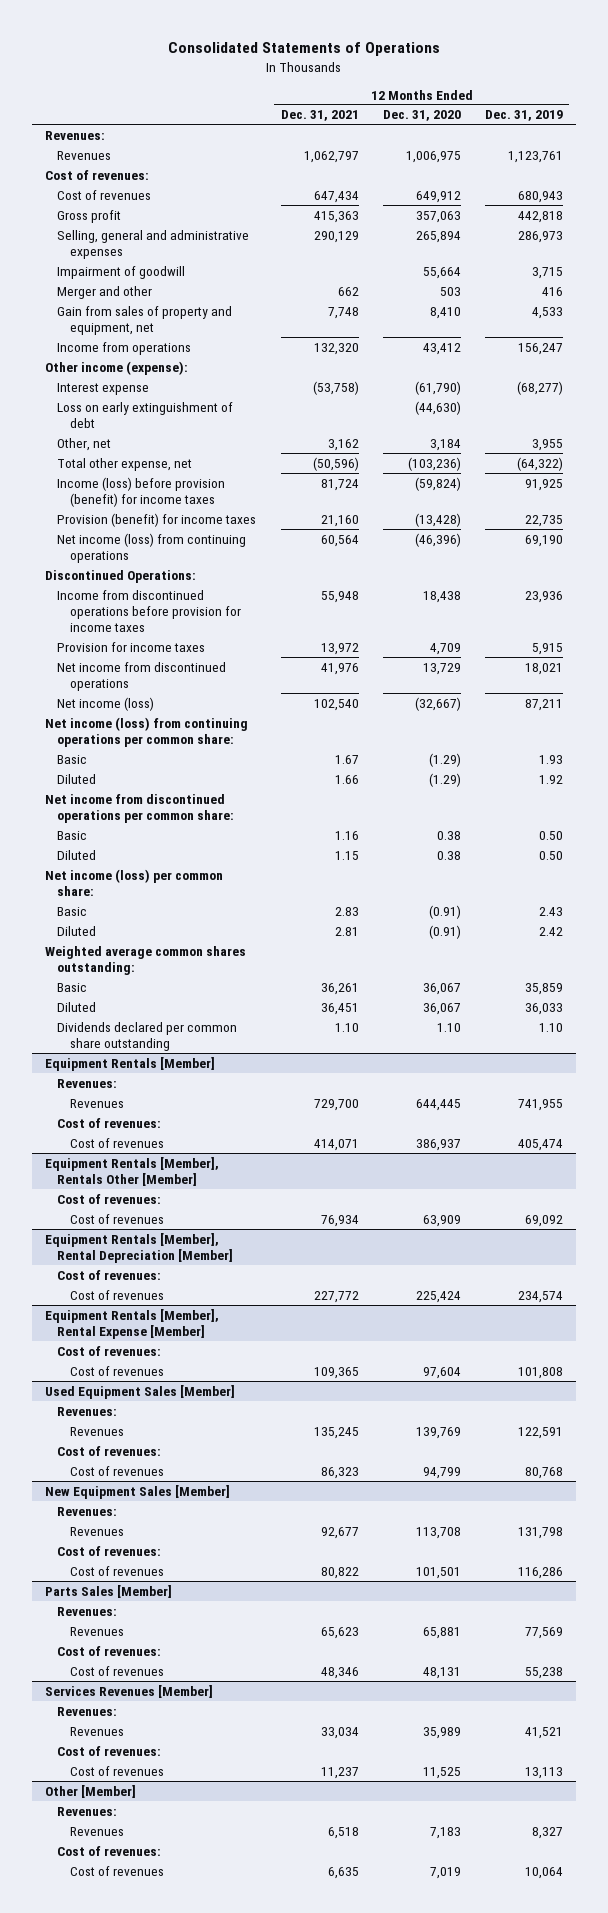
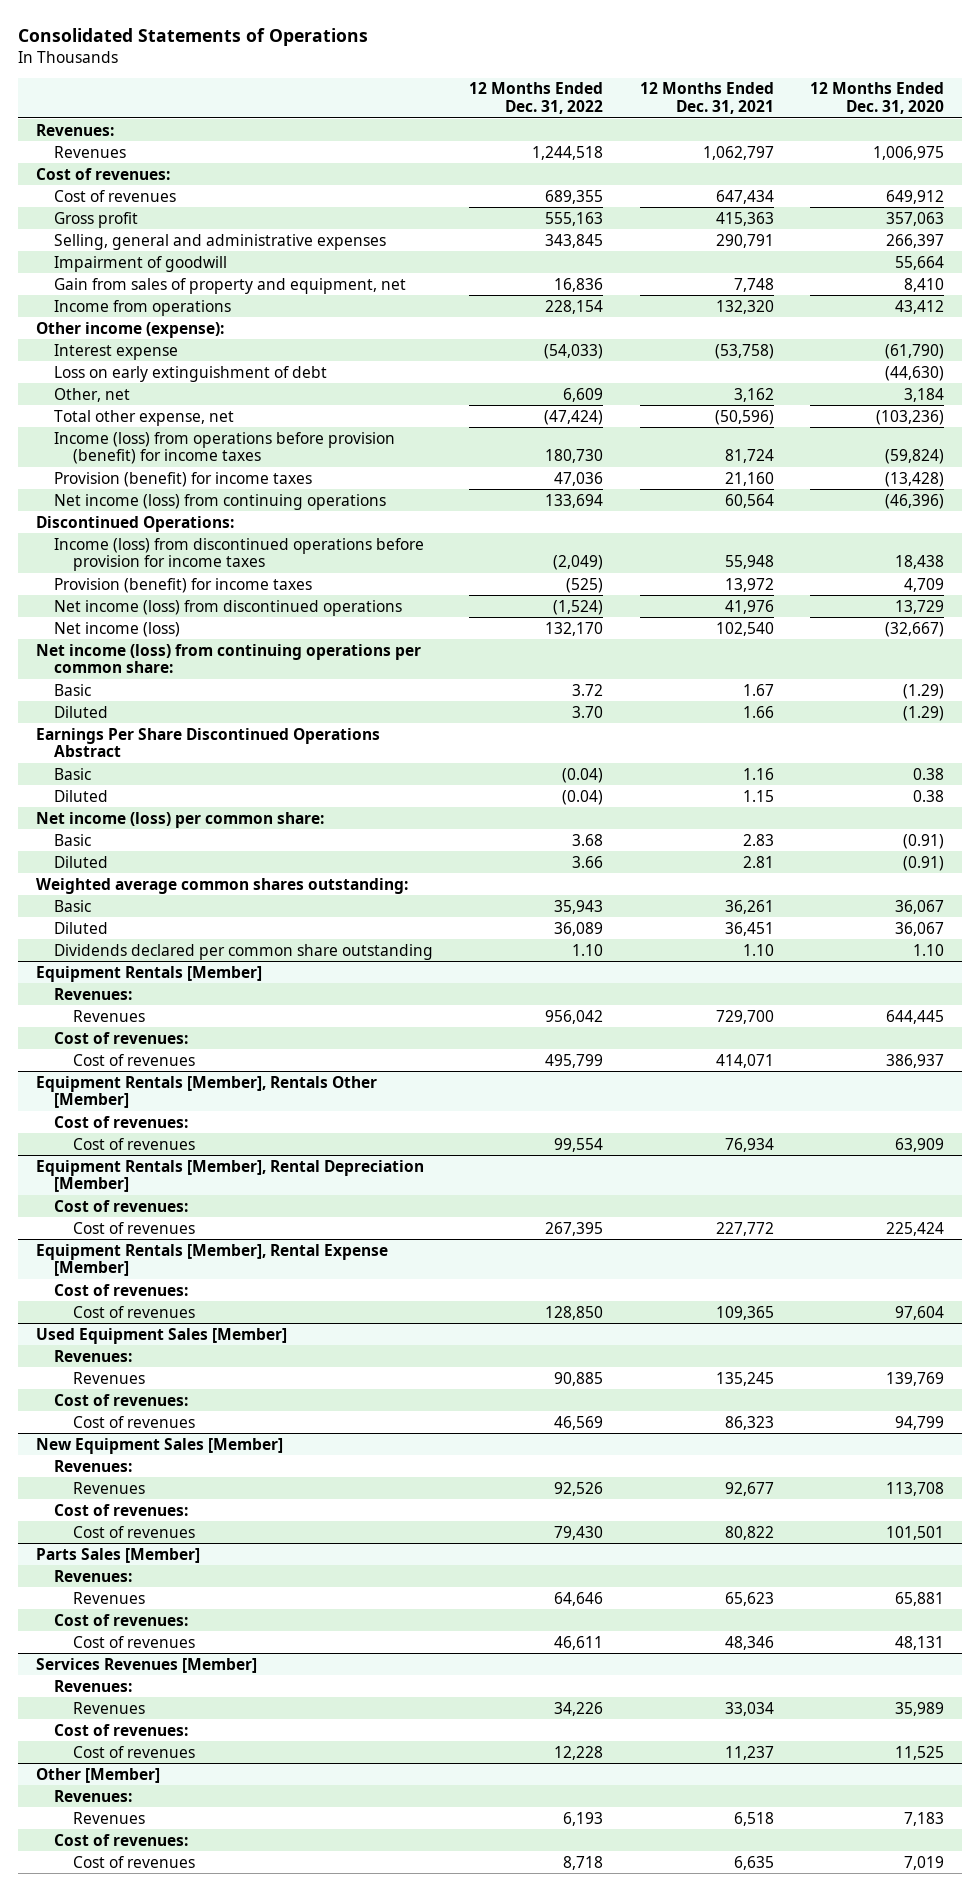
- | 12 Months Ended Dec. 31, 2021 | 12 Months Ended Dec. 31, 2020 | 12 Months Ended Dec. 31, 2019
+ | 12 Months Ended Dec. 31, 2022 | 12 Months Ended Dec. 31, 2021 | 12 Months Ended Dec. 31, 2020
- Selling, general and administrative expenses | 290,129 | 265,894 | 286,973
+ Selling, general and administrative expenses | 343,845 | 290,791 | 266,397
- Merger and other | 662 | 503 | 416
- Income (loss) before provision (benefit) for income taxes | 81,724 | (59,824) | 91,925
+ Income (loss) from operations before provision (benefit) for income taxes | 180,730 | 81,724 | (59,824)
- Income from discontinued operations before provision for income taxes | 55,948 | 18,438 | 23,936
- Provision for income taxes | 13,972 | 4,709 | 5,915
- Net income from discontinued operations | 41,976 | 13,729 | 18,021
+ Income (loss) from discontinued operations before provision for income taxes | (2,049) | 55,948 | 18,438
+ Provision (benefit) for income taxes | (525) | 13,972 | 4,709
+ Net income (loss) from discontinued operations | (1,524) | 41,976 | 13,729
- Net income from discontinued operations per common share:
+ Earnings Per Share Discontinued Operations Abstract

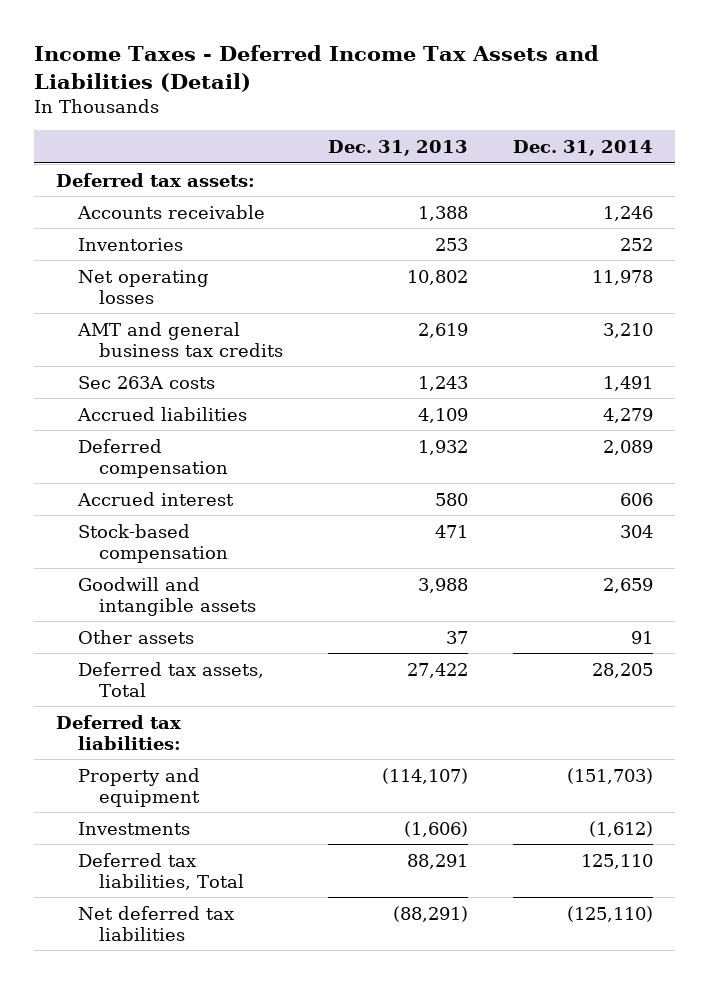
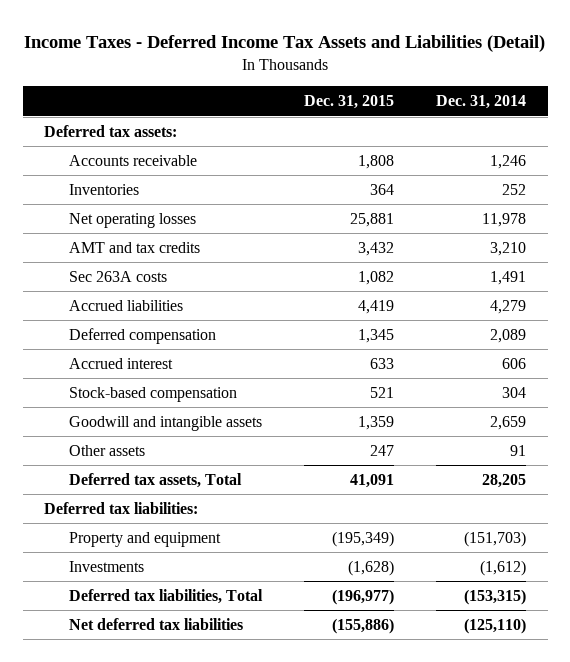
- | Dec. 31, 2013 | Dec. 31, 2014
+ | Dec. 31, 2015 | Dec. 31, 2014
- AMT and general business tax credits | 2,619 | 3,210
+ AMT and tax credits | 3,432 | 3,210
- Deferred tax liabilities, Total | 88,291 | 125,110
+ Deferred tax liabilities, Total | (196,977) | (153,315)

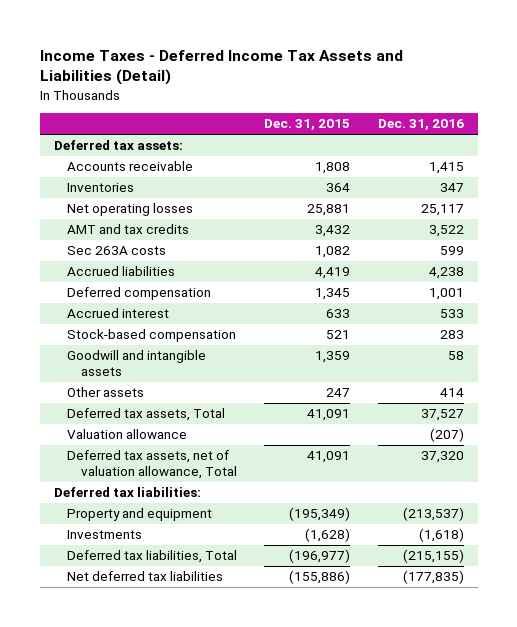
- | Dec. 31, 2015 | Dec. 31, 2014
+ | Dec. 31, 2015 | Dec. 31, 2016
+ Valuation allowance | | (207)
+ Deferred tax assets, net of valuation allowance, Total | 41,091 | 37,320

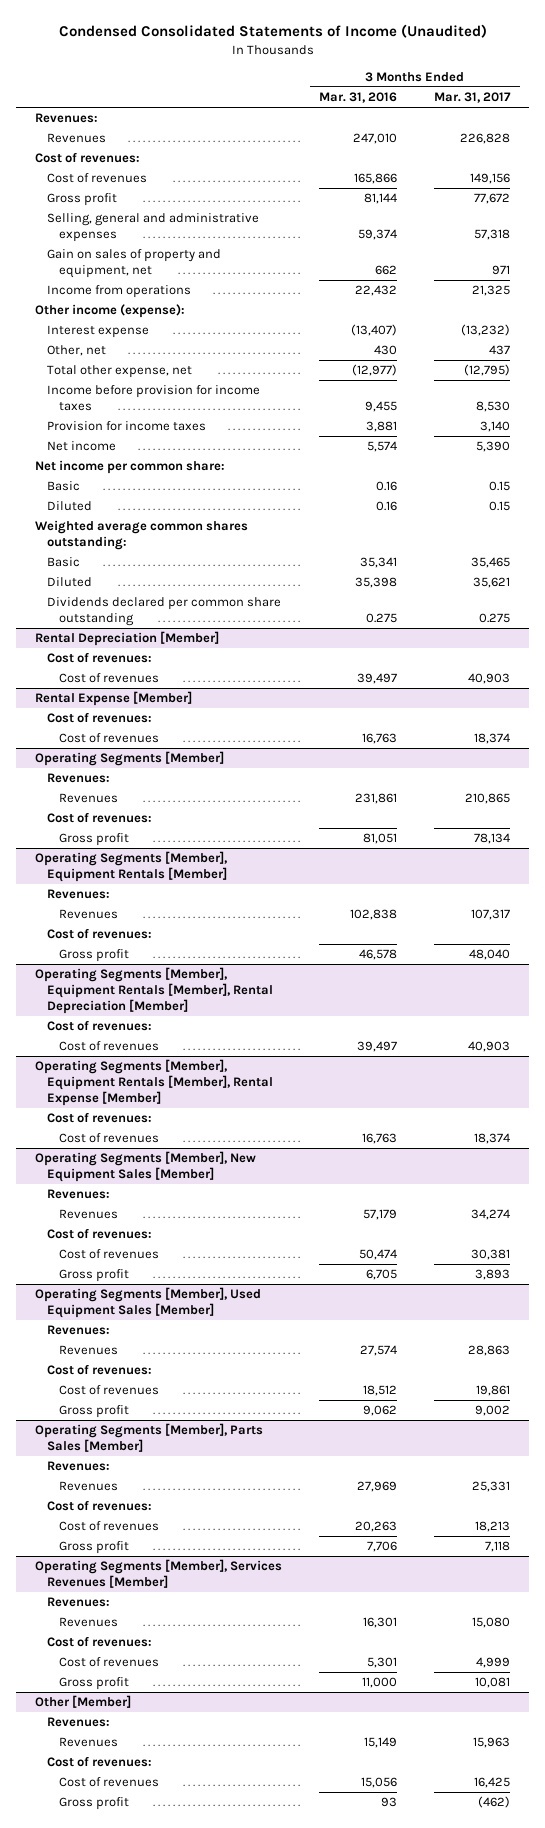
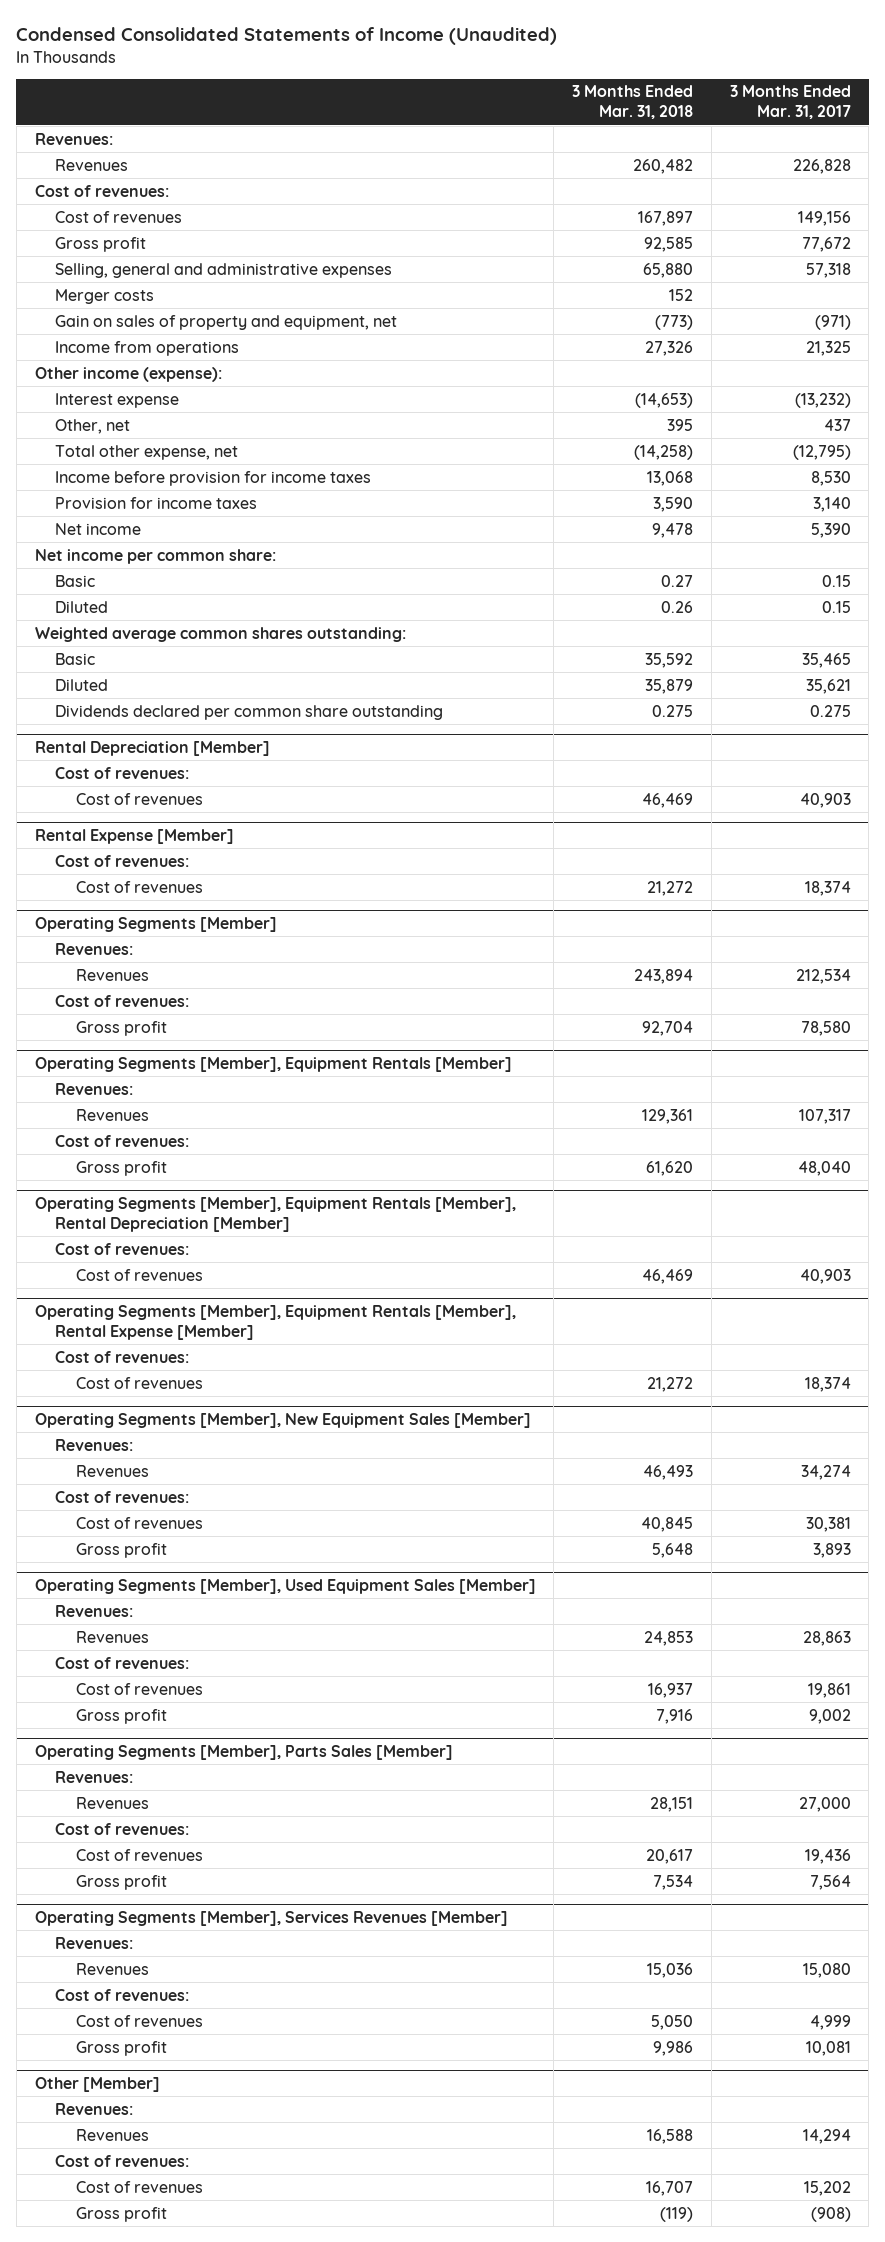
- | 3 Months Ended Mar. 31, 2016 | 3 Months Ended Mar. 31, 2017
+ | 3 Months Ended Mar. 31, 2018 | 3 Months Ended Mar. 31, 2017
- Gain on sales of property and equipment, net | 662 | 971
+ Merger costs | 152 |
+ Gain on sales of property and equipment, net | (773) | (971)
@ Operating Segments [Member]
- Revenues | 231,861 | 210,865
+ Revenues | 243,894 | 212,534
- Gross profit | 81,051 | 78,134
+ Gross profit | 92,704 | 78,580
@ Operating Segments [Member], Parts Sales [Member]
- Revenues | 27,969 | 25,331
+ Revenues | 28,151 | 27,000
- Cost of revenues | 20,263 | 18,213
- Gross profit | 7,706 | 7,118
+ Cost of revenues | 20,617 | 19,436
+ Gross profit | 7,534 | 7,564
@ Other [Member]
- Revenues | 15,149 | 15,963
+ Revenues | 16,588 | 14,294
- Cost of revenues | 15,056 | 16,425
- Gross profit | 93 | (462)
+ Cost of revenues | 16,707 | 15,202
+ Gross profit | (119) | (908)

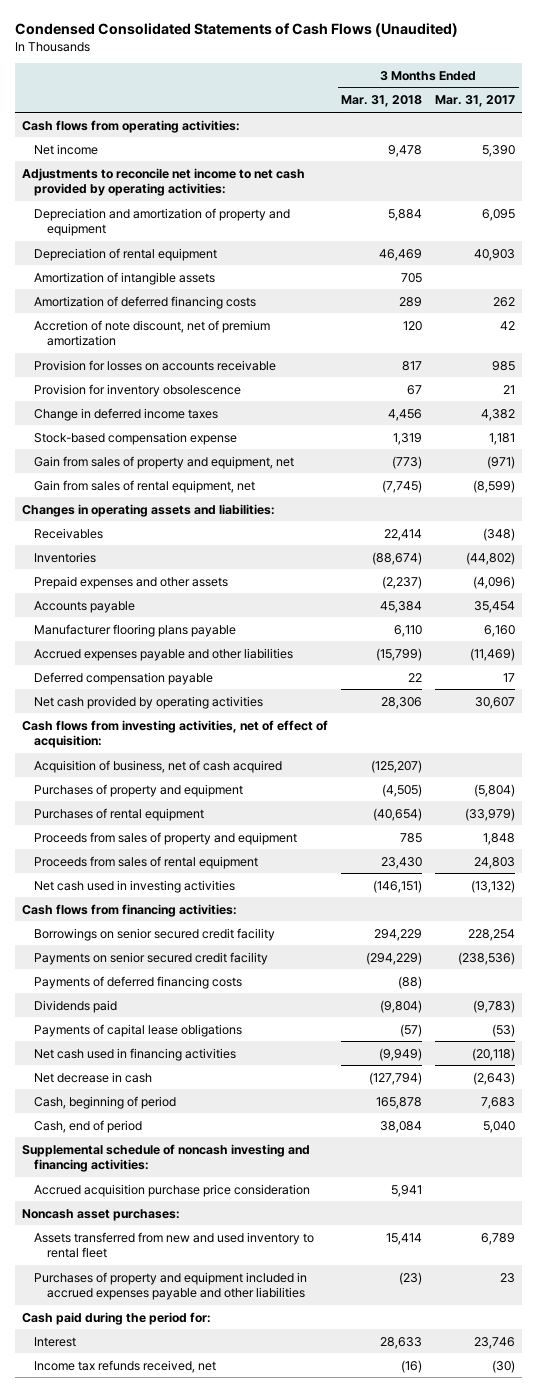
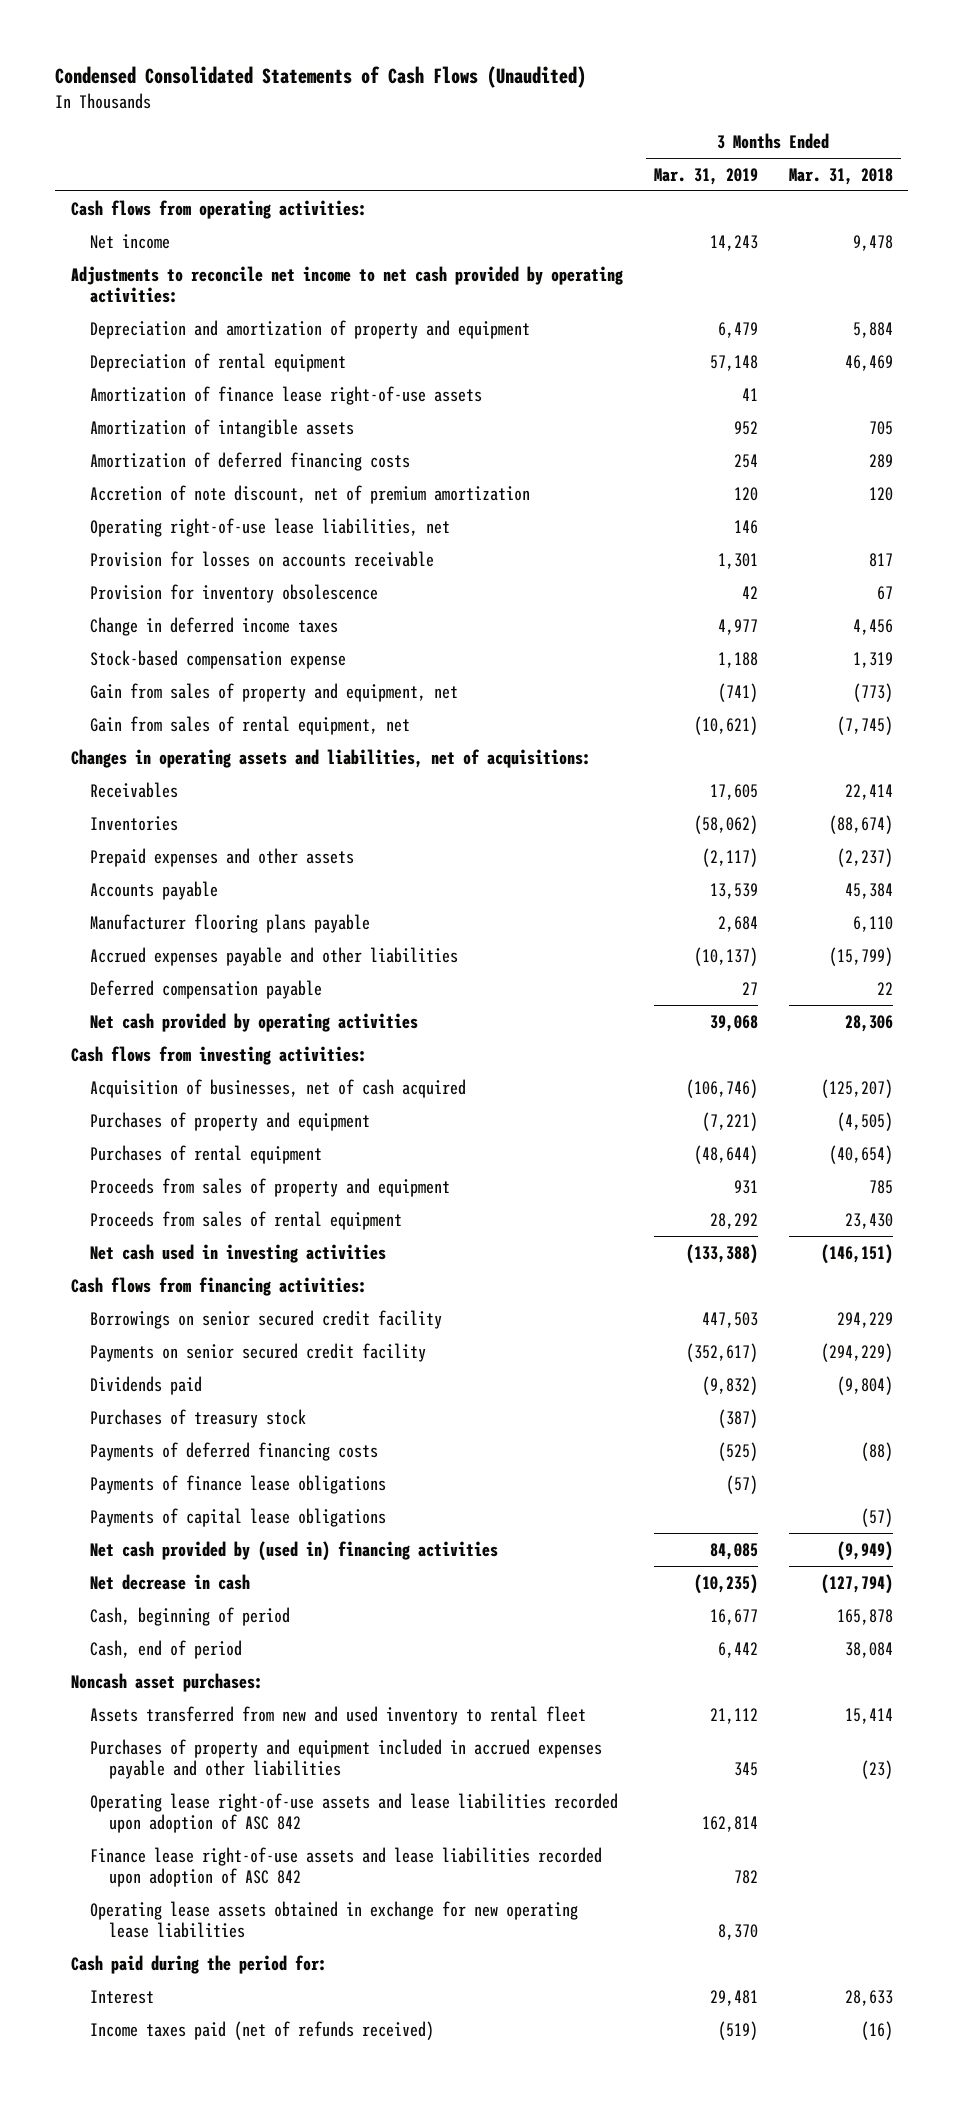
- | 3 Months Ended Mar. 31, 2018 | 3 Months Ended Mar. 31, 2017
+ | 3 Months Ended Mar. 31, 2019 | 3 Months Ended Mar. 31, 2018
+ Amortization of finance lease right-of-use assets | 41 |
+ Operating right-of-use lease liabilities, net | 146 |
- Changes in operating assets and liabilities:
+ Changes in operating assets and liabilities, net of acquisitions:
- Cash flows from investing activities, net of effect of acquisition:
- Acquisition of business, net of cash acquired | (125,207) |
+ Cash flows from investing activities:
+ Acquisition of businesses, net of cash acquired | (106,746) | (125,207)
+ Purchases of treasury stock | (387) |
moved down: Payments of deferred financing costs | (525) | (88)
+ Payments of finance lease obligations | (57) |
- Net cash used in financing activities | (9,949) | (20,118)
+ Net cash provided by (used in) financing activities | 84,085 | (9,949)
- Supplemental schedule of noncash investing and financing activities:
- Accrued acquisition purchase price consideration | 5,941 |
+ Operating lease right-of-use assets and lease liabilities recorded upon adoption of ASC 842 | 162,814 |
+ Finance lease right-of-use assets and lease liabilities recorded upon adoption of ASC 842 | 782 |
+ Operating lease assets obtained in exchange for new operating lease liabilities | 8,370 |
- Income tax refunds received, net | (16) | (30)
+ Income taxes paid (net of refunds received) | (519) | (16)

